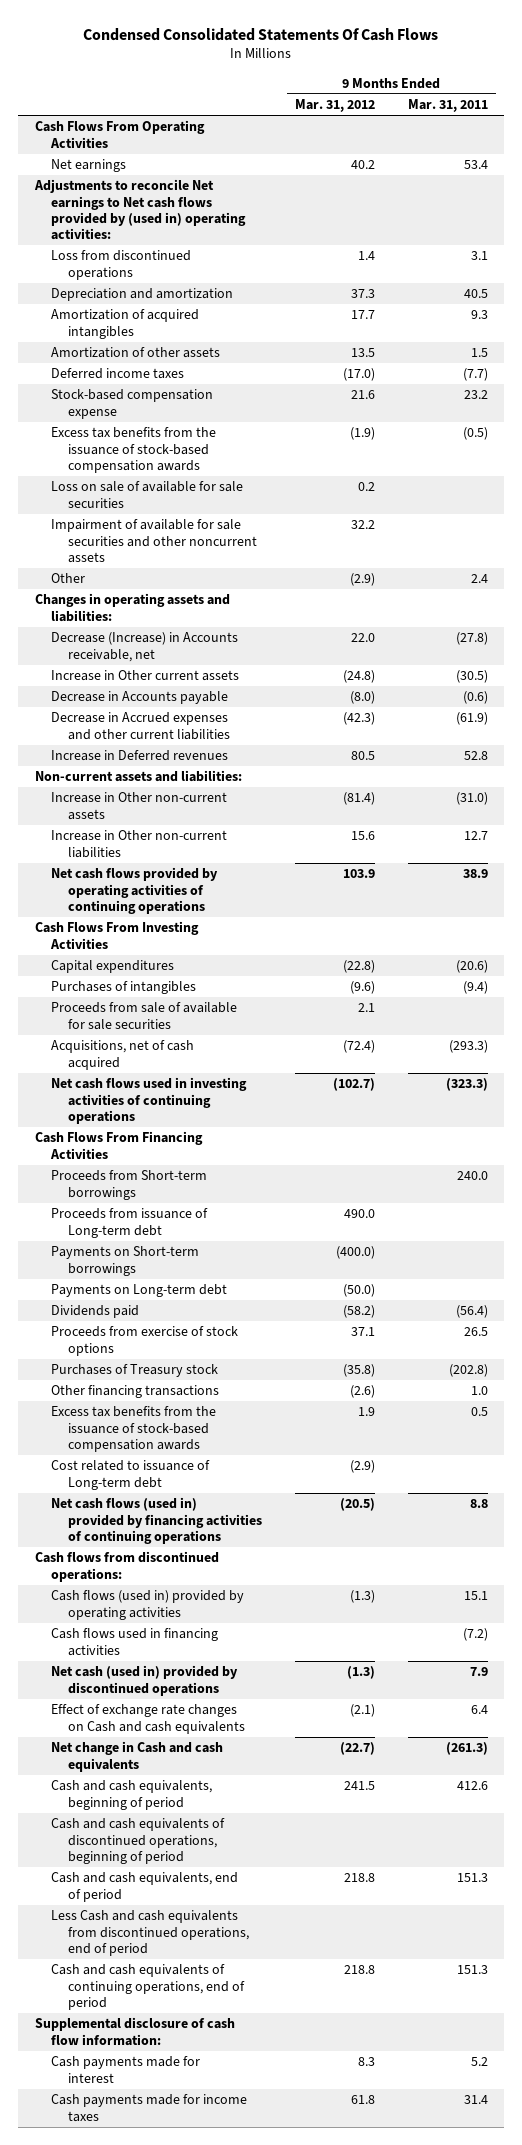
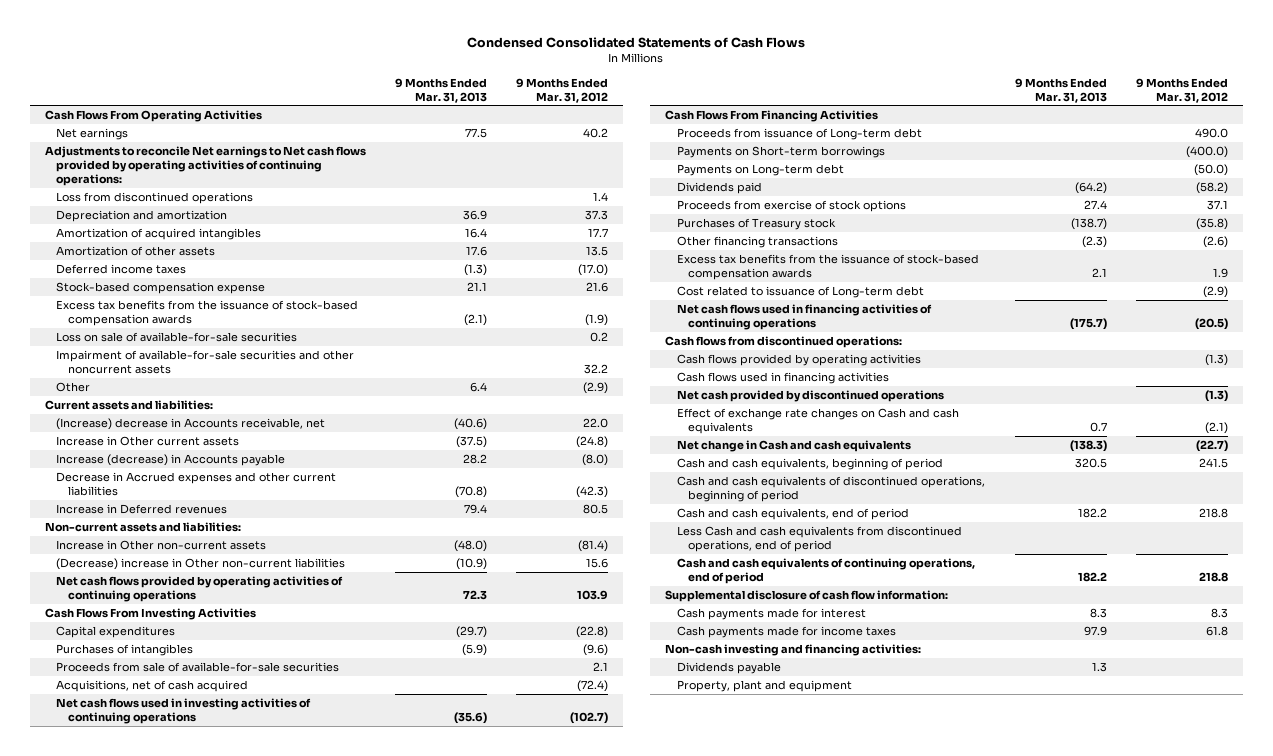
- Condensed Consolidated Statements Of Cash Flows
+ Condensed Consolidated Statements of Cash Flows
- | 9 Months Ended Mar. 31, 2012 | 9 Months Ended Mar. 31, 2011
+ | 9 Months Ended Mar. 31, 2013 | 9 Months Ended Mar. 31, 2012
- Adjustments to reconcile Net earnings to Net cash flows provided by (used in) operating activities:
+ Adjustments to reconcile Net earnings to Net cash flows provided by operating activities of continuing operations:
- Loss on sale of available for sale securities | 0.2 |
- Impairment of available for sale securities and other noncurrent assets | 32.2 |
+ Loss on sale of available-for-sale securities | | 0.2
+ Impairment of available-for-sale securities and other noncurrent assets | | 32.2
- Changes in operating assets and liabilities:
- Decrease (Increase) in Accounts receivable, net | 22.0 | (27.8)
+ Current assets and liabilities:
+ (Increase) decrease in Accounts receivable, net | (40.6) | 22.0
- Decrease in Accounts payable | (8.0) | (0.6)
+ Increase (decrease) in Accounts payable | 28.2 | (8.0)
- Increase in Other non-current liabilities | 15.6 | 12.7
+ (Decrease) increase in Other non-current liabilities | (10.9) | 15.6
- Proceeds from sale of available for sale securities | 2.1 |
+ Proceeds from sale of available-for-sale securities | | 2.1
- Proceeds from Short-term borrowings | | 240.0
- Net cash flows (used in) provided by financing activities of continuing operations | (20.5) | 8.8
+ Net cash flows used in financing activities of continuing operations | (175.7) | (20.5)
- Cash flows (used in) provided by operating activities | (1.3) | 15.1
+ Cash flows provided by operating activities | | (1.3)
- Net cash (used in) provided by discontinued operations | (1.3) | 7.9
+ Net cash provided by discontinued operations | | (1.3)
+ Non-cash investing and financing activities:
+ Dividends payable | 1.3 |
+ Property, plant and equipment

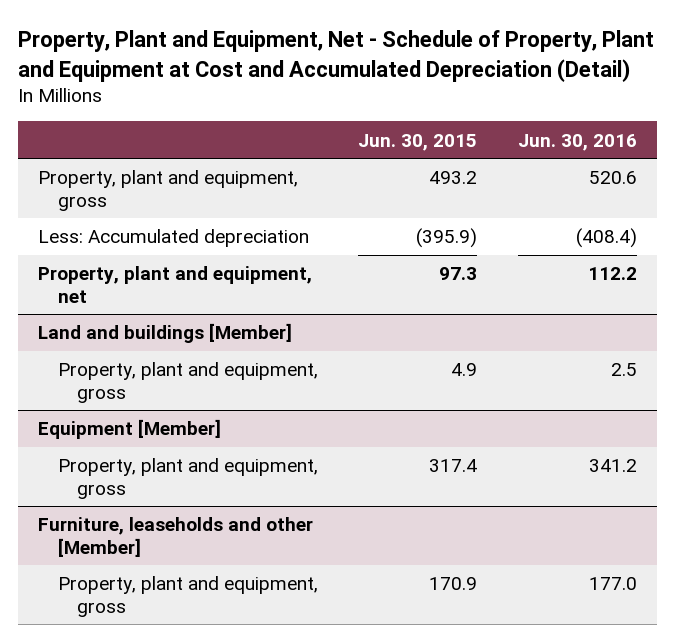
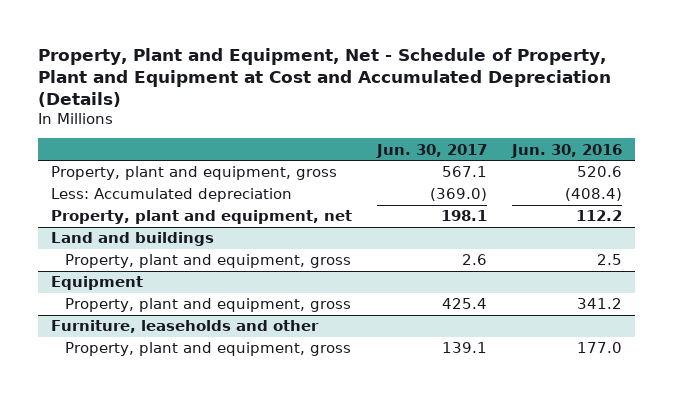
- Property, Plant and Equipment, Net - Schedule of Property, Plant and Equipment at Cost and Accumulated Depreciation (Detail)
+ Property, Plant and Equipment, Net - Schedule of Property, Plant and Equipment at Cost and Accumulated Depreciation (Details)
- | Jun. 30, 2015 | Jun. 30, 2016
+ | Jun. 30, 2017 | Jun. 30, 2016
- Land and buildings [Member]
+ Land and buildings
- Equipment [Member]
+ Equipment
- Furniture, leaseholds and other [Member]
+ Furniture, leaseholds and other

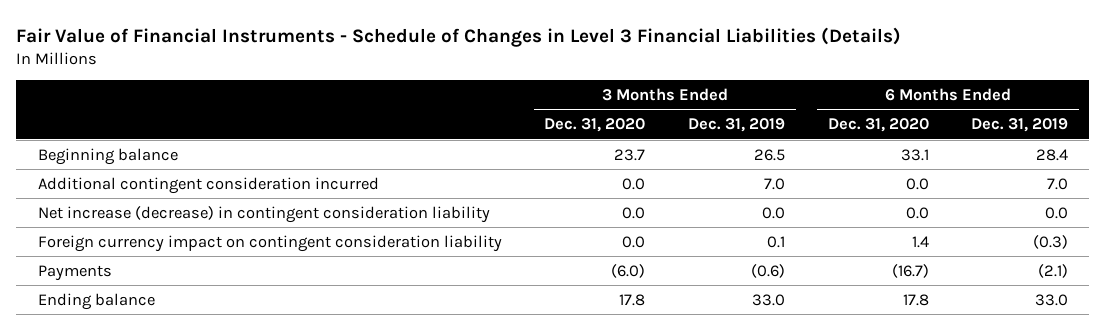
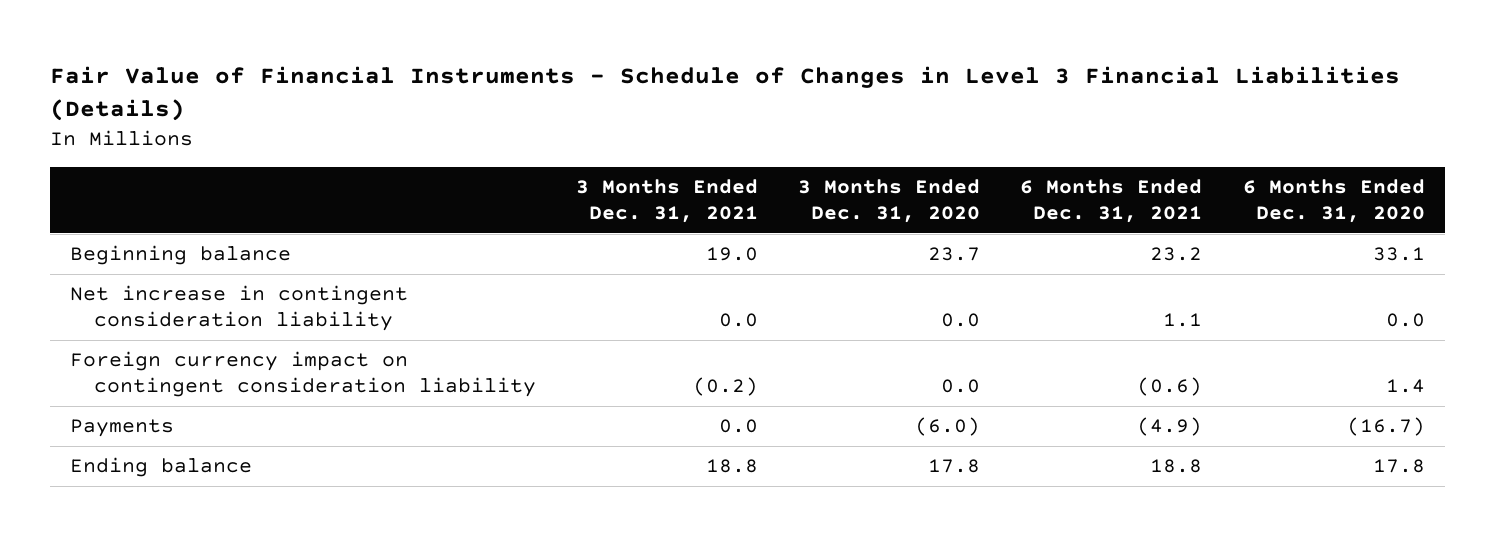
- | 3 Months Ended Dec. 31, 2020 | 3 Months Ended Dec. 31, 2019 | 6 Months Ended Dec. 31, 2020 | 6 Months Ended Dec. 31, 2019
+ | 3 Months Ended Dec. 31, 2021 | 3 Months Ended Dec. 31, 2020 | 6 Months Ended Dec. 31, 2021 | 6 Months Ended Dec. 31, 2020
- Additional contingent consideration incurred | 0.0 | 7.0 | 0.0 | 7.0
- Net increase (decrease) in contingent consideration liability | 0.0 | 0.0 | 0.0 | 0.0
+ Net increase in contingent consideration liability | 0.0 | 0.0 | 1.1 | 0.0

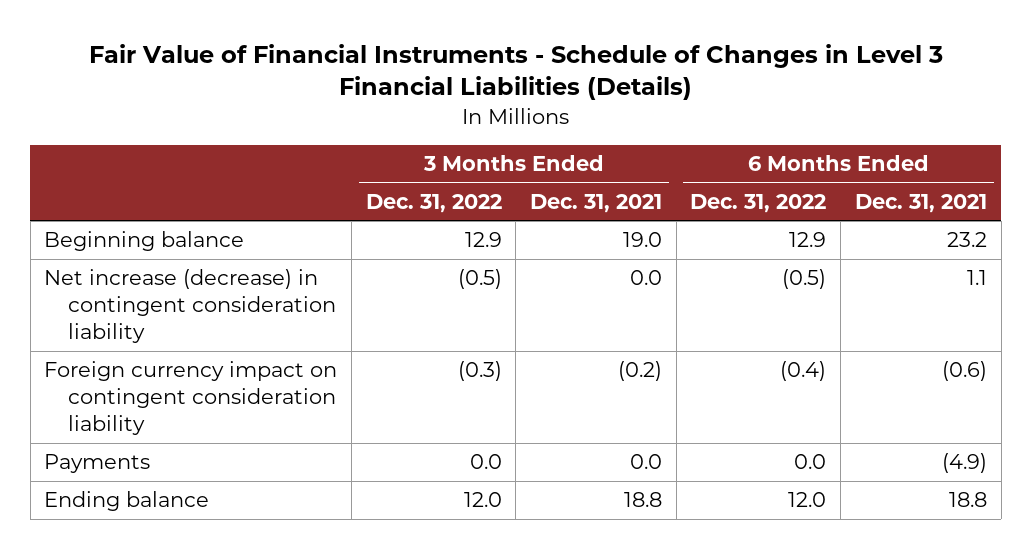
- | 3 Months Ended Dec. 31, 2021 | 3 Months Ended Dec. 31, 2020 | 6 Months Ended Dec. 31, 2021 | 6 Months Ended Dec. 31, 2020
+ | 3 Months Ended Dec. 31, 2022 | 3 Months Ended Dec. 31, 2021 | 6 Months Ended Dec. 31, 2022 | 6 Months Ended Dec. 31, 2021
- Net increase in contingent consideration liability | 0.0 | 0.0 | 1.1 | 0.0
+ Net increase (decrease) in contingent consideration liability | (0.5) | 0.0 | (0.5) | 1.1

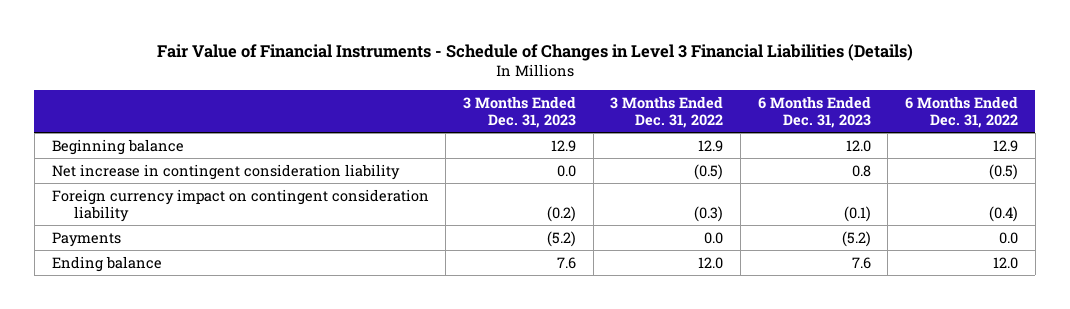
- | 3 Months Ended Dec. 31, 2022 | 3 Months Ended Dec. 31, 2021 | 6 Months Ended Dec. 31, 2022 | 6 Months Ended Dec. 31, 2021
+ | 3 Months Ended Dec. 31, 2023 | 3 Months Ended Dec. 31, 2022 | 6 Months Ended Dec. 31, 2023 | 6 Months Ended Dec. 31, 2022
- Net increase (decrease) in contingent consideration liability | (0.5) | 0.0 | (0.5) | 1.1
+ Net increase in contingent consideration liability | 0.0 | (0.5) | 0.8 | (0.5)

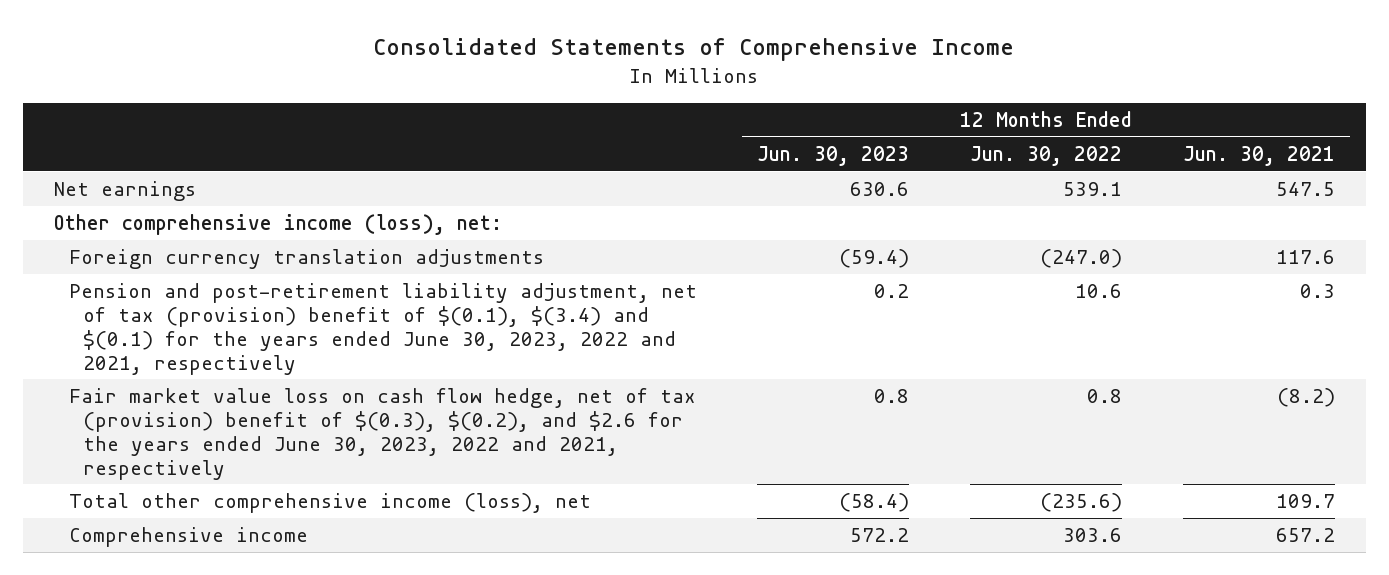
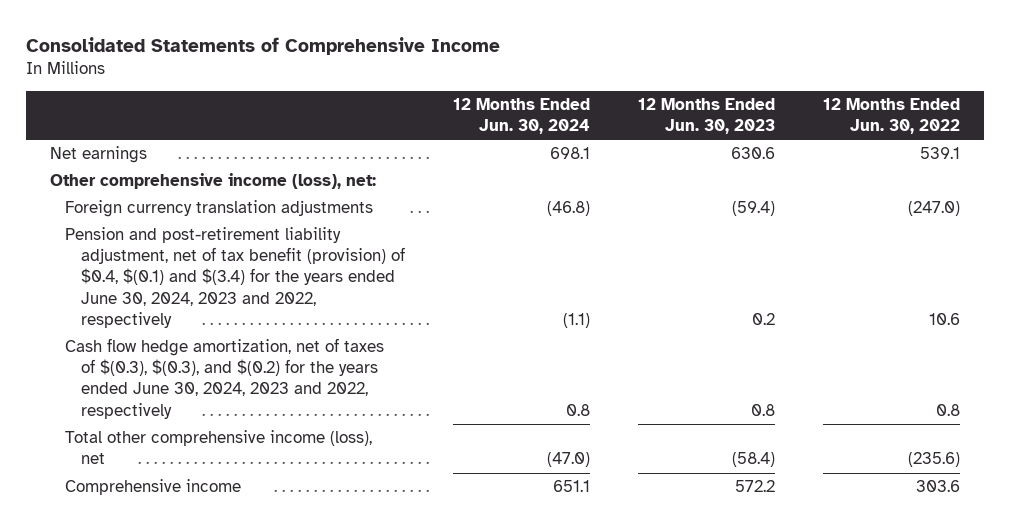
- | 12 Months Ended Jun. 30, 2023 | 12 Months Ended Jun. 30, 2022 | 12 Months Ended Jun. 30, 2021
+ | 12 Months Ended Jun. 30, 2024 | 12 Months Ended Jun. 30, 2023 | 12 Months Ended Jun. 30, 2022
- Pension and post-retirement liability adjustment, net of tax (provision) benefit of $(0.1), $(3.4) and $(0.1) for the years ended June 30, 2023, 2022 and 2021, respectively | 0.2 | 10.6 | 0.3
- Fair market value loss on cash flow hedge, net of tax (provision) benefit of $(0.3), $(0.2), and $2.6 for the years ended June 30, 2023, 2022 and 2021, respectively | 0.8 | 0.8 | (8.2)
+ Pension and post-retirement liability adjustment, net of tax benefit (provision) of $0.4, $(0.1) and $(3.4) for the years ended June 30, 2024, 2023 and 2022, respectively | (1.1) | 0.2 | 10.6
+ Cash flow hedge amortization, net of taxes of $(0.3), $(0.3), and $(0.2) for the years ended June 30, 2024, 2023 and 2022, respectively | 0.8 | 0.8 | 0.8

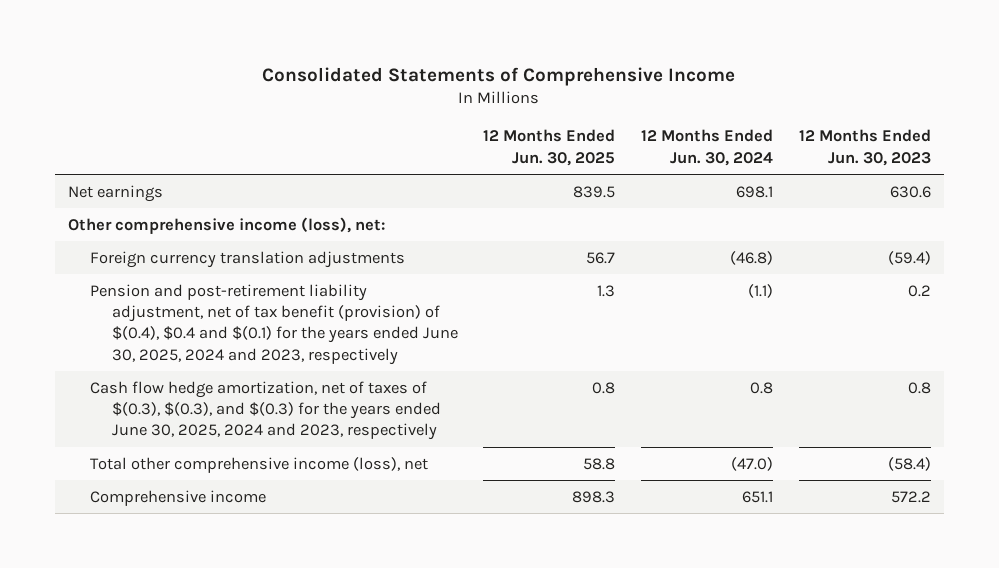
- | 12 Months Ended Jun. 30, 2024 | 12 Months Ended Jun. 30, 2023 | 12 Months Ended Jun. 30, 2022
+ | 12 Months Ended Jun. 30, 2025 | 12 Months Ended Jun. 30, 2024 | 12 Months Ended Jun. 30, 2023
- Pension and post-retirement liability adjustment, net of tax benefit (provision) of $0.4, $(0.1) and $(3.4) for the years ended June 30, 2024, 2023 and 2022, respectively | (1.1) | 0.2 | 10.6
- Cash flow hedge amortization, net of taxes of $(0.3), $(0.3), and $(0.2) for the years ended June 30, 2024, 2023 and 2022, respectively | 0.8 | 0.8 | 0.8
+ Pension and post-retirement liability adjustment, net of tax benefit (provision) of $(0.4), $0.4 and $(0.1) for the years ended June 30, 2025, 2024 and 2023, respectively | 1.3 | (1.1) | 0.2
+ Cash flow hedge amortization, net of taxes of $(0.3), $(0.3), and $(0.3) for the years ended June 30, 2025, 2024 and 2023, respectively | 0.8 | 0.8 | 0.8

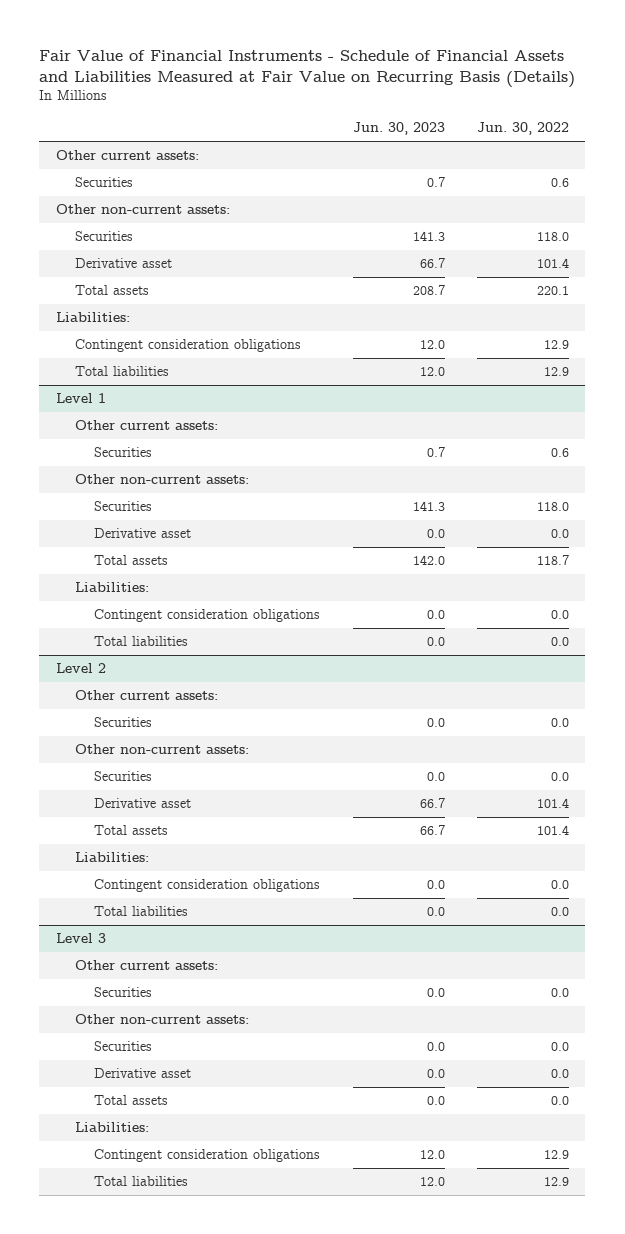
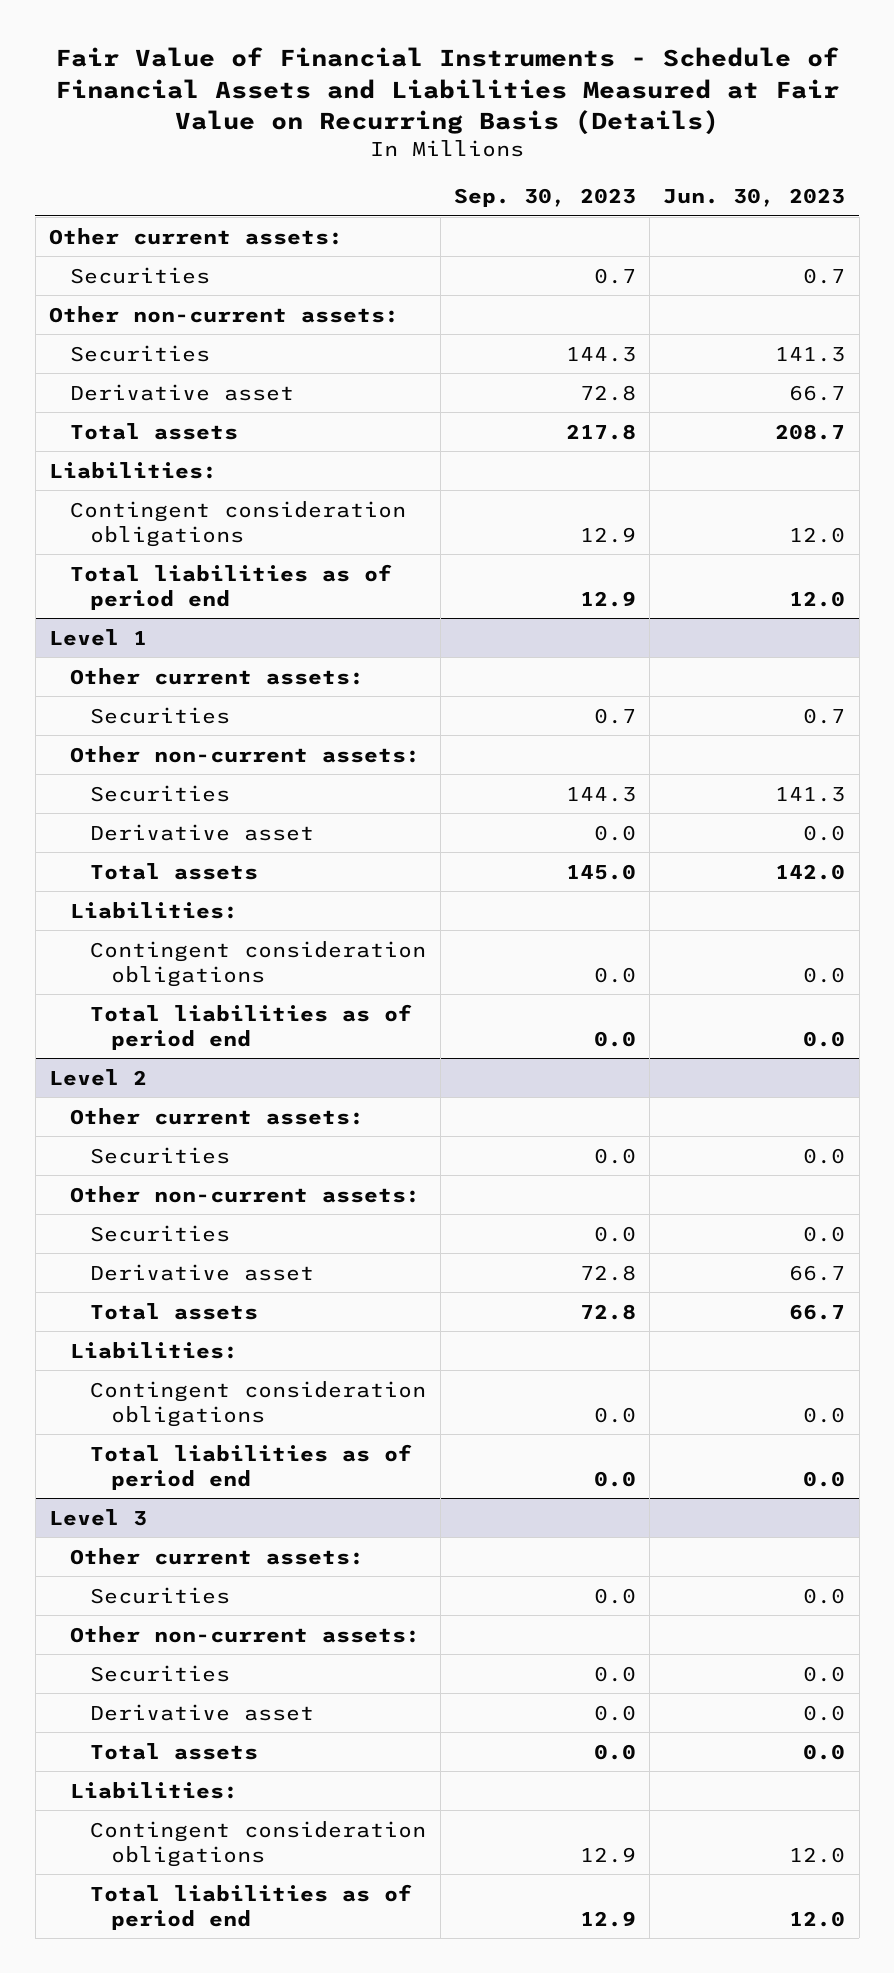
- | Jun. 30, 2023 | Jun. 30, 2022
+ | Sep. 30, 2023 | Jun. 30, 2023
- Total liabilities | 12.0 | 12.9
+ Total liabilities as of period end | 12.9 | 12.0
@ Level 1
- Total liabilities | 0.0 | 0.0
+ Total liabilities as of period end | 0.0 | 0.0
@ Level 2
- Total liabilities | 0.0 | 0.0
+ Total liabilities as of period end | 0.0 | 0.0
@ Level 3
- Total liabilities | 12.0 | 12.9
+ Total liabilities as of period end | 12.9 | 12.0

